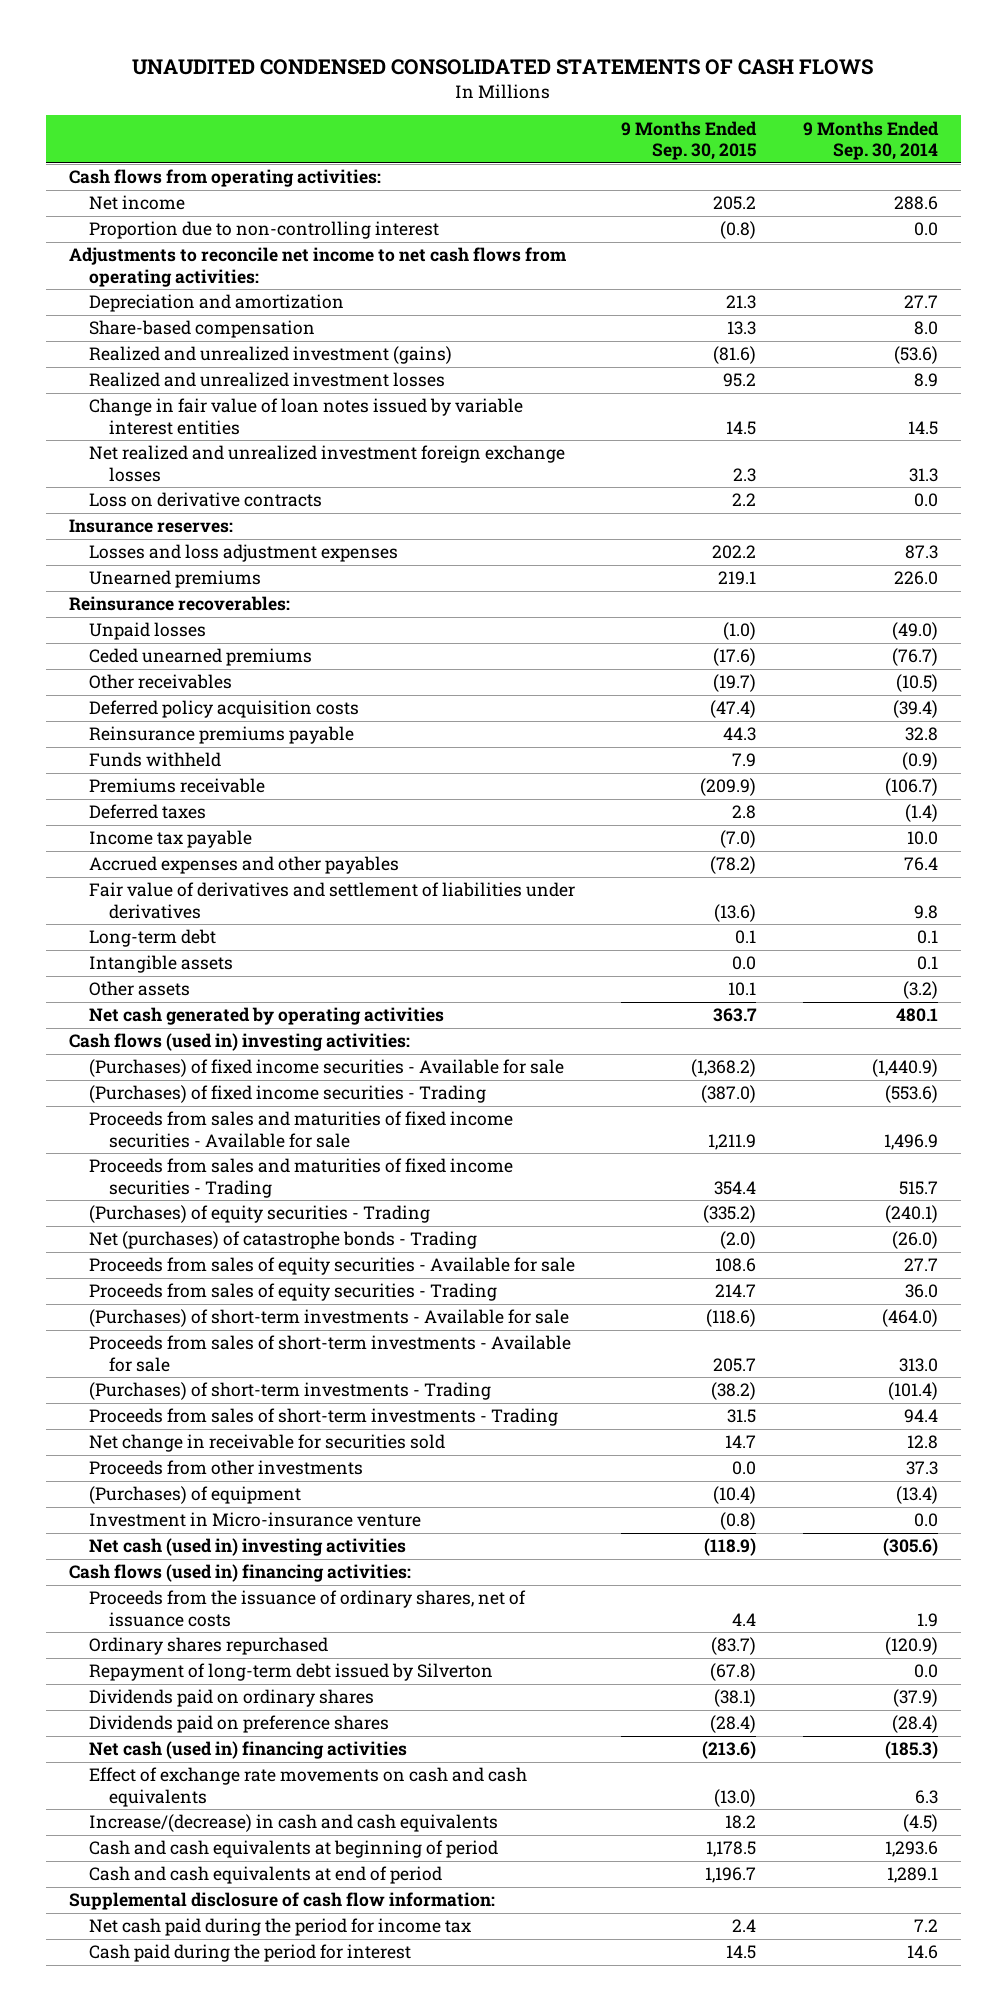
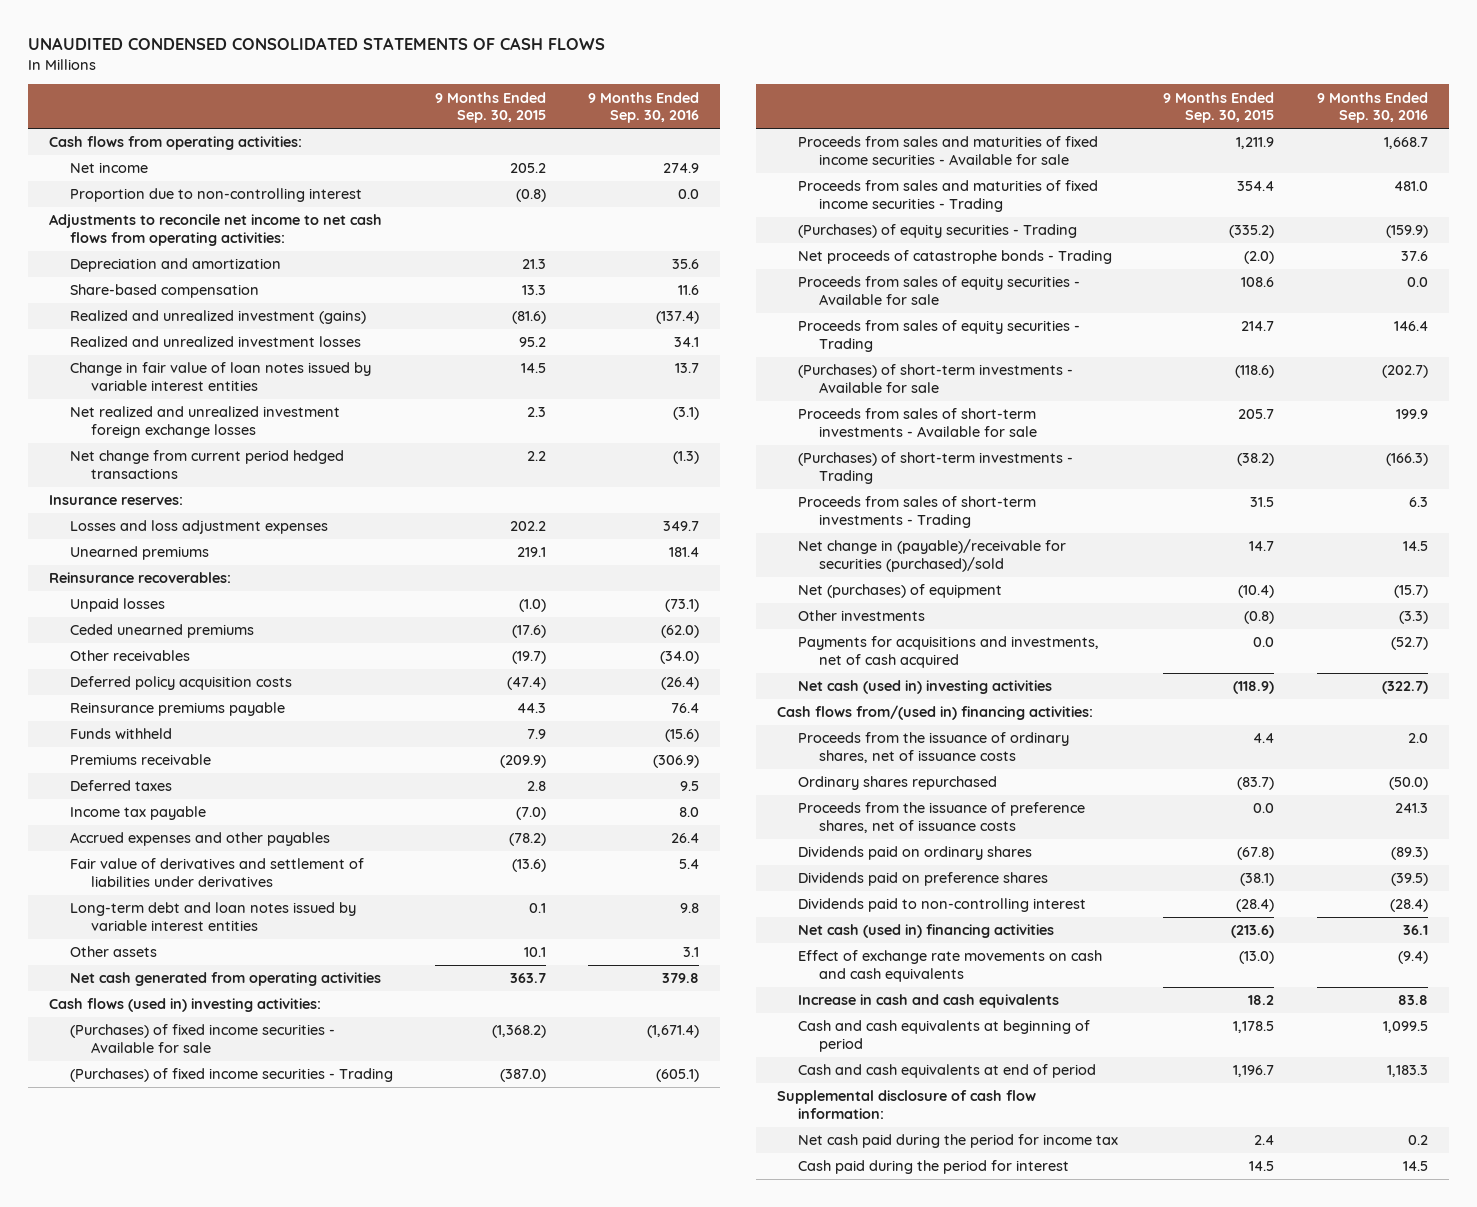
- | 9 Months Ended Sep. 30, 2015 | 9 Months Ended Sep. 30, 2014
+ | 9 Months Ended Sep. 30, 2015 | 9 Months Ended Sep. 30, 2016
- Loss on derivative contracts | 2.2 | 0.0
+ Net change from current period hedged transactions | 2.2 | (1.3)
- Long-term debt | 0.1 | 0.1
- Intangible assets | 0.0 | 0.1
+ Long-term debt and loan notes issued by variable interest entities | 0.1 | 9.8
- Net cash generated by operating activities | 363.7 | 480.1
+ Net cash generated from operating activities | 363.7 | 379.8
- Net (purchases) of catastrophe bonds - Trading | (2.0) | (26.0)
+ Net proceeds of catastrophe bonds - Trading | (2.0) | 37.6
- Net change in receivable for securities sold | 14.7 | 12.8
- Proceeds from other investments | 0.0 | 37.3
- (Purchases) of equipment | (10.4) | (13.4)
- Investment in Micro-insurance venture | (0.8) | 0.0
+ Net change in (payable)/receivable for securities (purchased)/sold | 14.7 | 14.5
+ Net (purchases) of equipment | (10.4) | (15.7)
+ Other investments | (0.8) | (3.3)
+ Payments for acquisitions and investments, net of cash acquired | 0.0 | (52.7)
- Cash flows (used in) financing activities:
+ Cash flows from/(used in) financing activities:
- Repayment of long-term debt issued by Silverton | (67.8) | 0.0
- Dividends paid on ordinary shares | (38.1) | (37.9)
- Dividends paid on preference shares | (28.4) | (28.4)
+ Proceeds from the issuance of preference shares, net of issuance costs | 0.0 | 241.3
+ Dividends paid on ordinary shares | (67.8) | (89.3)
+ Dividends paid on preference shares | (38.1) | (39.5)
+ Dividends paid to non-controlling interest | (28.4) | (28.4)
- Increase/(decrease) in cash and cash equivalents | 18.2 | (4.5)
+ Increase in cash and cash equivalents | 18.2 | 83.8

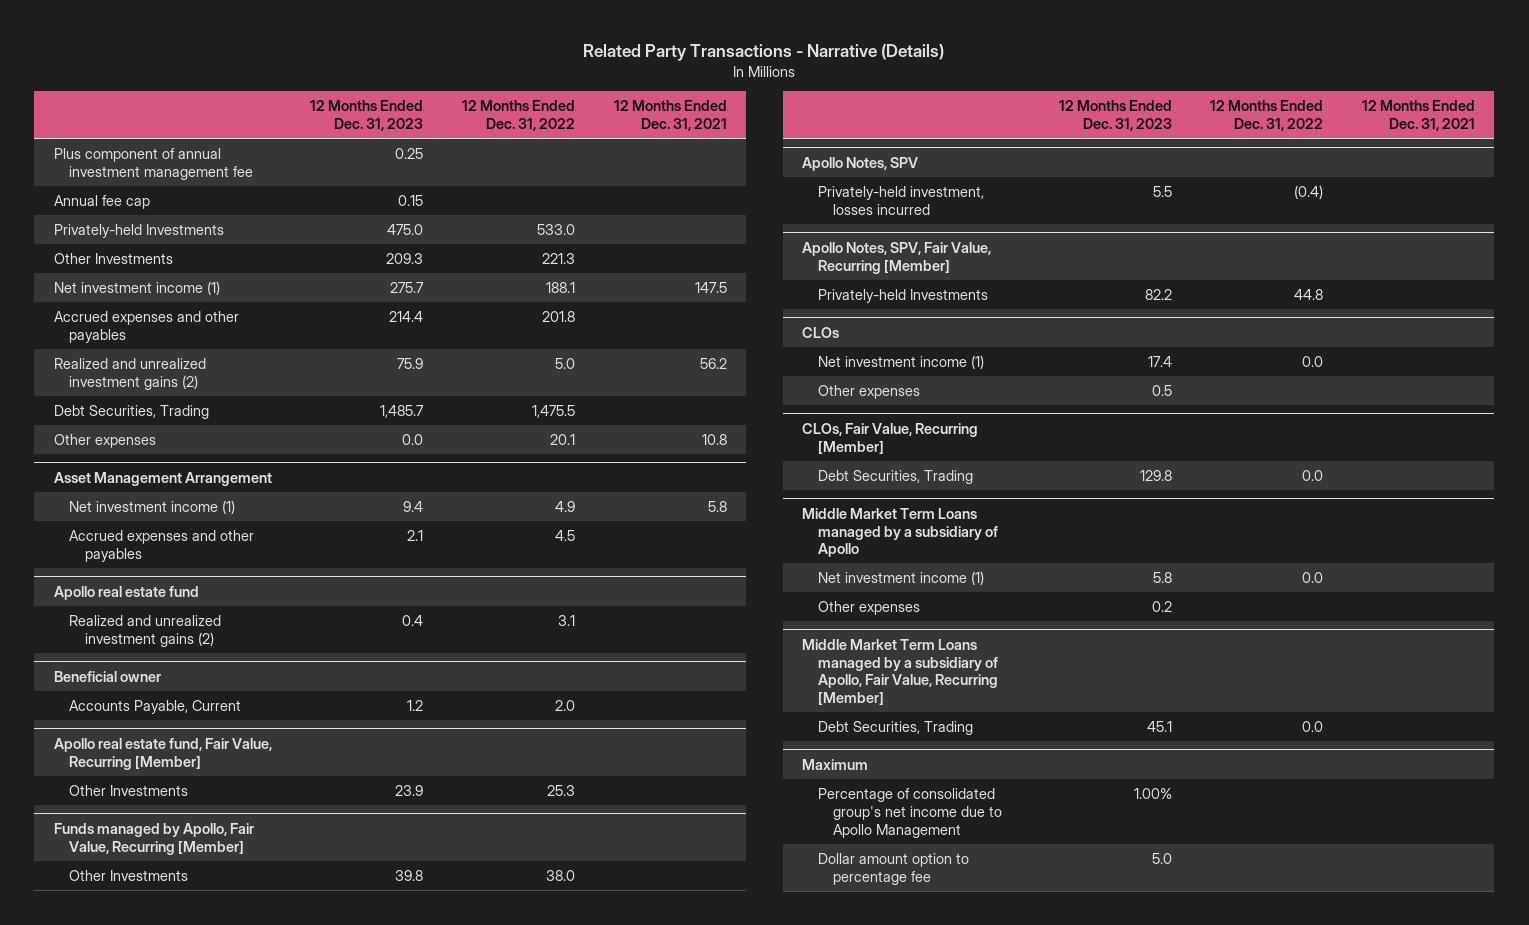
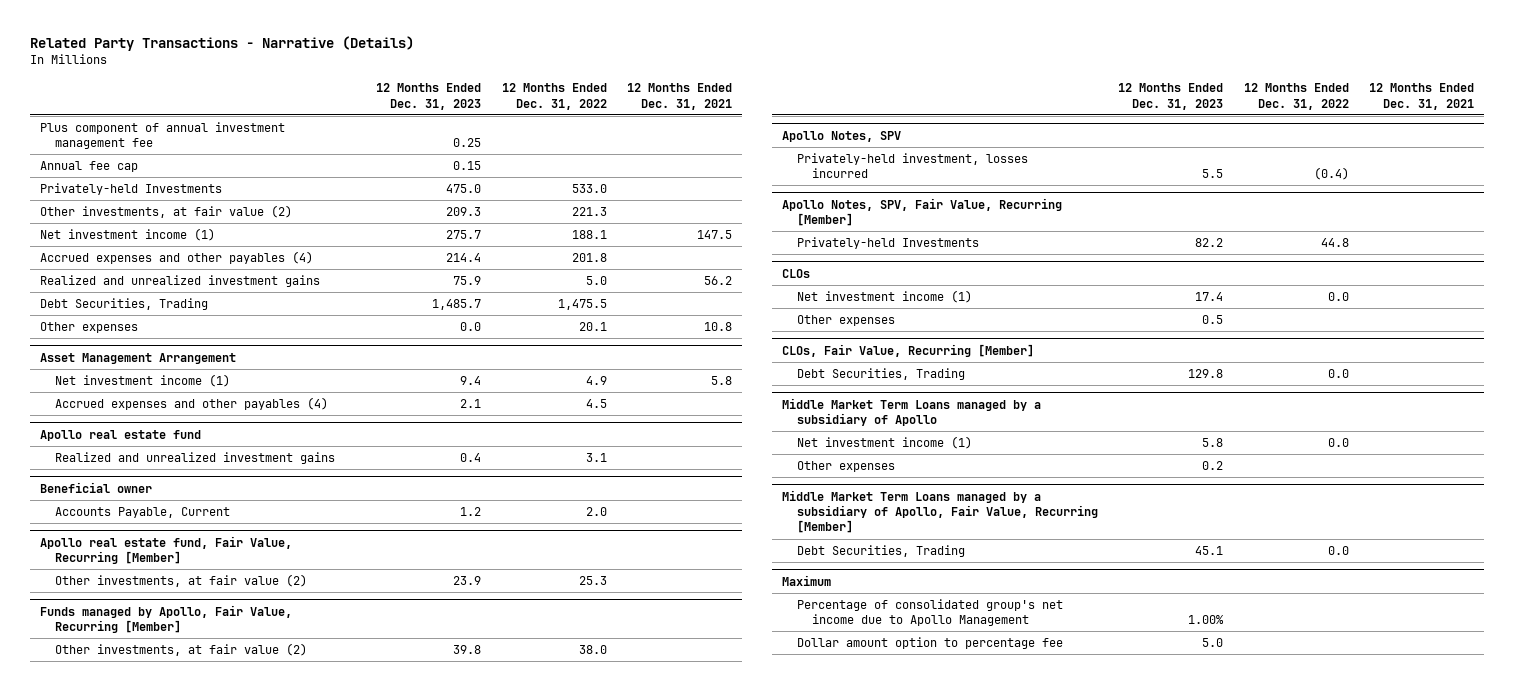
- Other Investments | 209.3 | 221.3 |
+ Other investments, at fair value (2) | 209.3 | 221.3 |
- Accrued expenses and other payables | 214.4 | 201.8 |
- Realized and unrealized investment gains (2) | 75.9 | 5.0 | 56.2
+ Accrued expenses and other payables (4) | 214.4 | 201.8 |
+ Realized and unrealized investment gains | 75.9 | 5.0 | 56.2
@ Asset Management Arrangement
- Accrued expenses and other payables | 2.1 | 4.5 |
+ Accrued expenses and other payables (4) | 2.1 | 4.5 |
@ Apollo real estate fund
- Realized and unrealized investment gains (2) | 0.4 | 3.1 |
+ Realized and unrealized investment gains | 0.4 | 3.1 |
@ Apollo real estate fund, Fair Value, Recurring [Member]
- Other Investments | 23.9 | 25.3 |
+ Other investments, at fair value (2) | 23.9 | 25.3 |
@ Funds managed by Apollo, Fair Value, Recurring [Member]
- Other Investments | 39.8 | 38.0 |
+ Other investments, at fair value (2) | 39.8 | 38.0 |

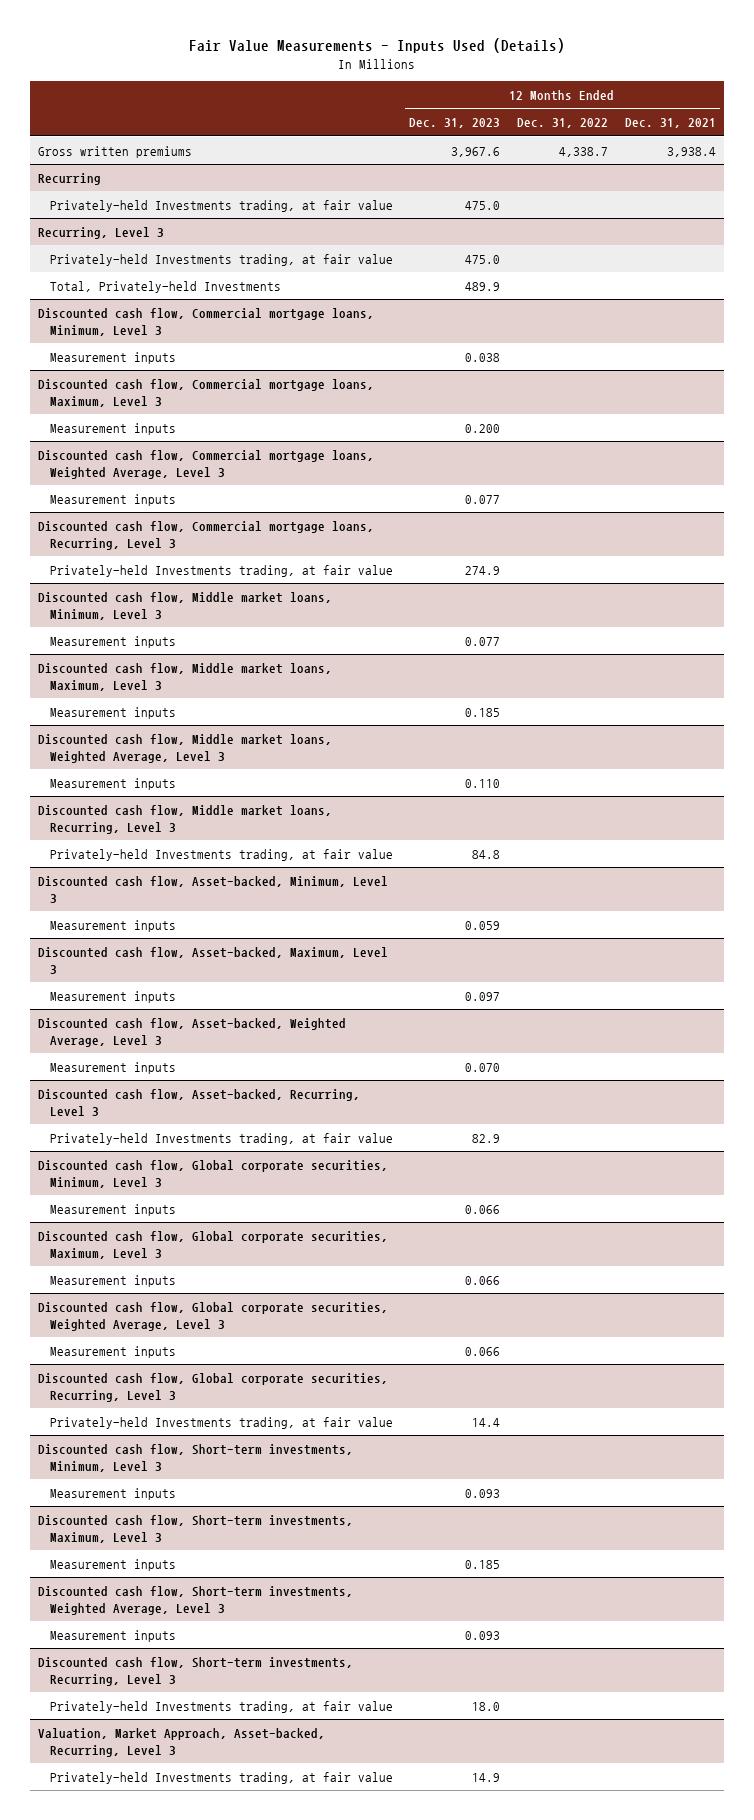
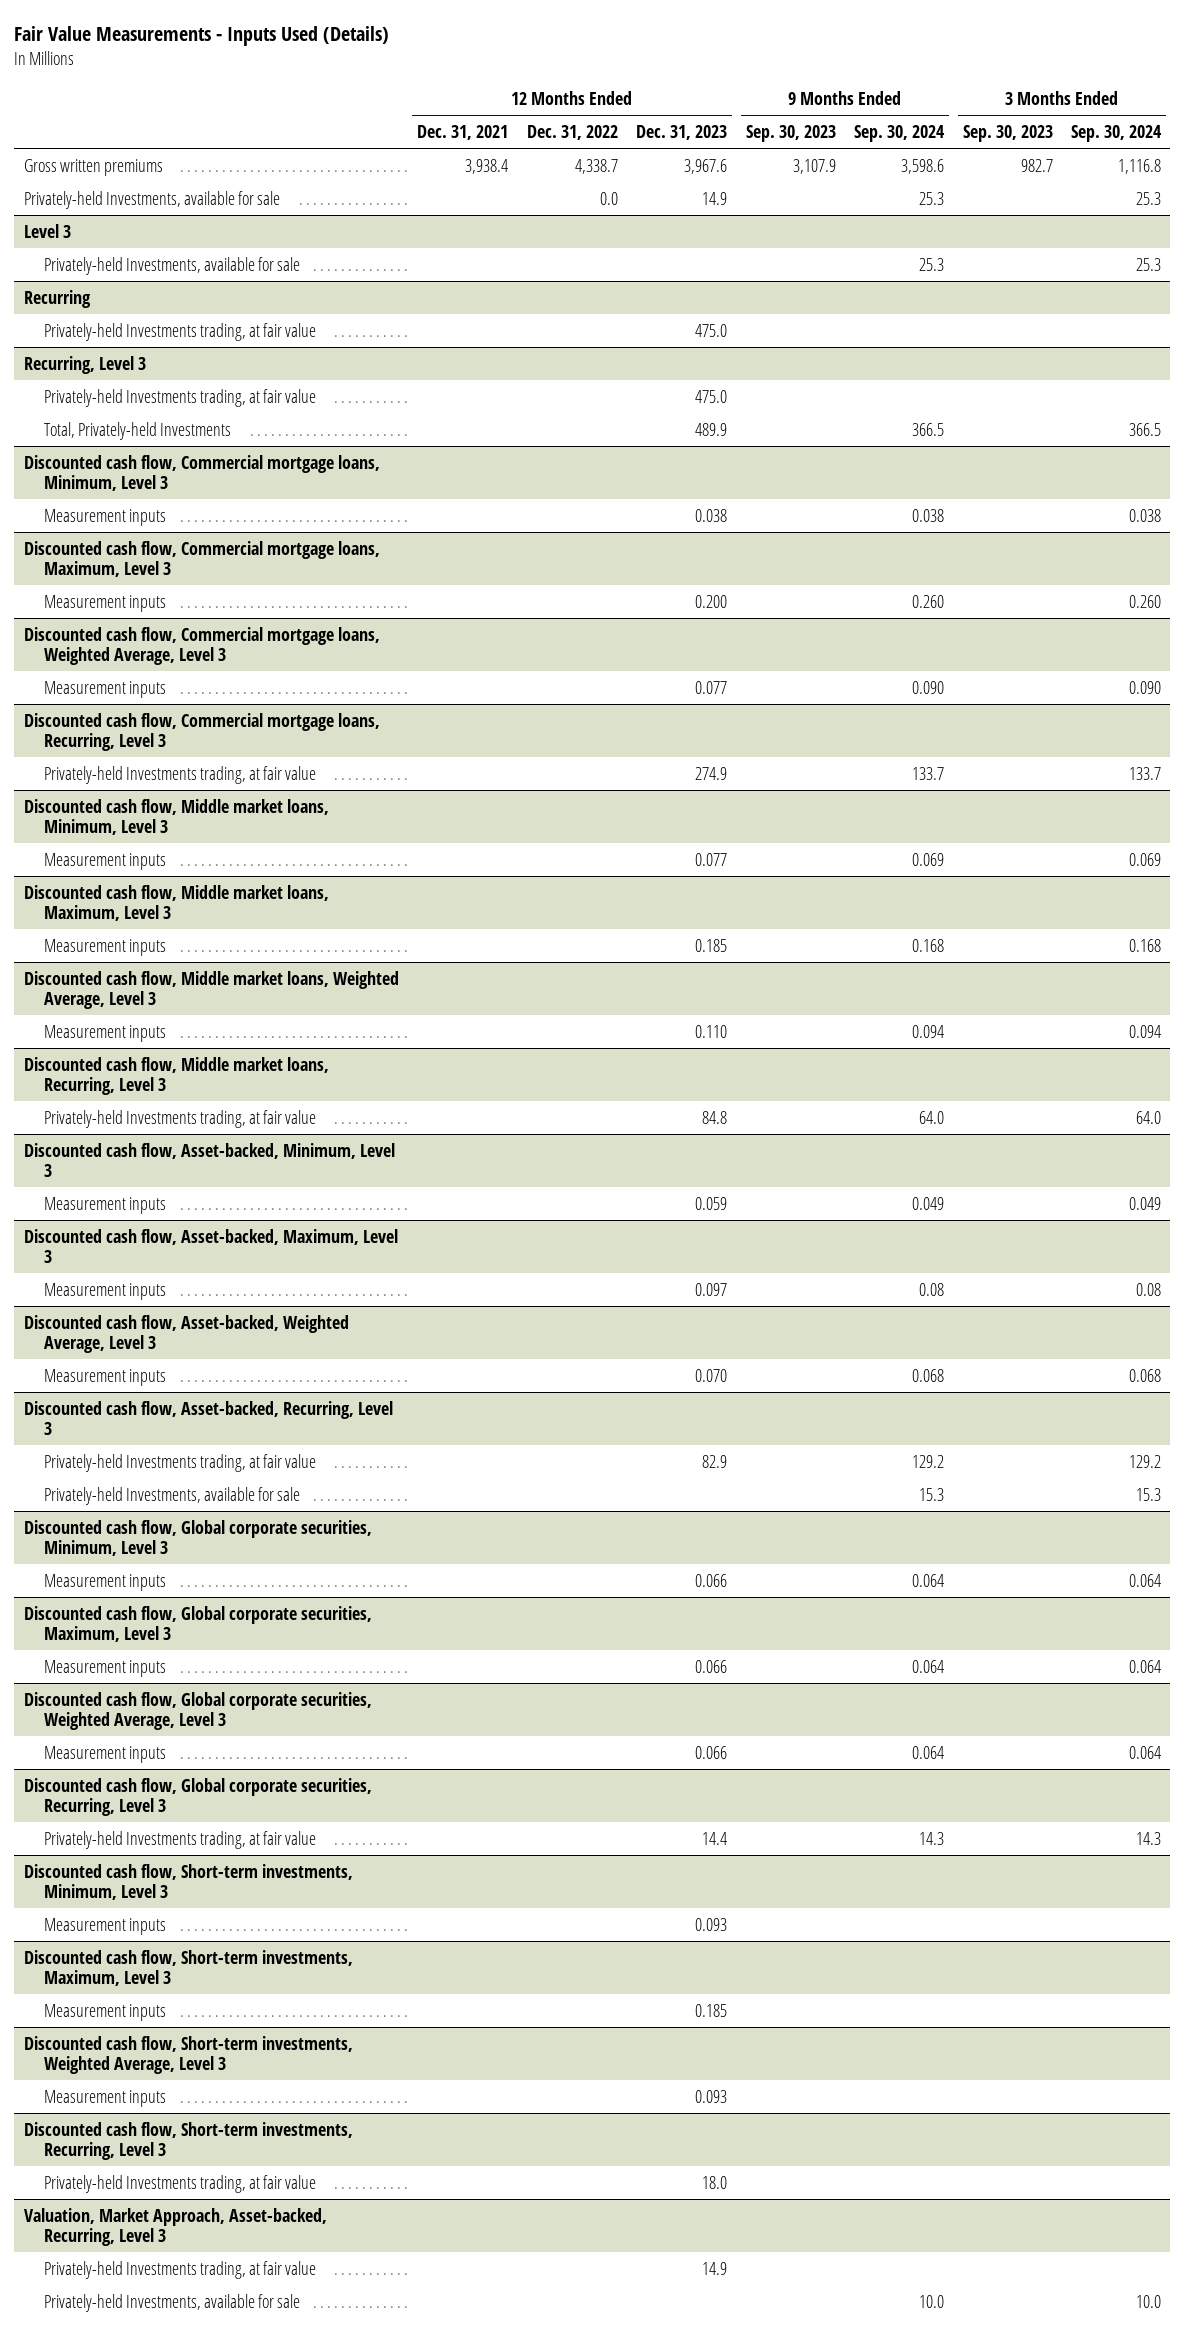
- | 12 Months Ended Dec. 31, 2023 | 12 Months Ended Dec. 31, 2022 | 12 Months Ended Dec. 31, 2021
+ | 12 Months Ended Dec. 31, 2021 | 12 Months Ended Dec. 31, 2022 | 12 Months Ended Dec. 31, 2023 | 9 Months Ended Sep. 30, 2023 | 9 Months Ended Sep. 30, 2024 | 3 Months Ended Sep. 30, 2023 | 3 Months Ended Sep. 30, 2024
+ Privately-held Investments, available for sale | | 0.0 | 14.9 | | 25.3 | | 25.3
+ Level 3
+ Privately-held Investments, available for sale | | | | | 25.3 | | 25.3
@ Discounted cash flow, Asset-backed, Recurring, Level 3
+ Privately-held Investments, available for sale | | | | | 15.3 | | 15.3
@ Valuation, Market Approach, Asset-backed, Recurring, Level 3
+ Privately-held Investments, available for sale | | | | | 10.0 | | 10.0

